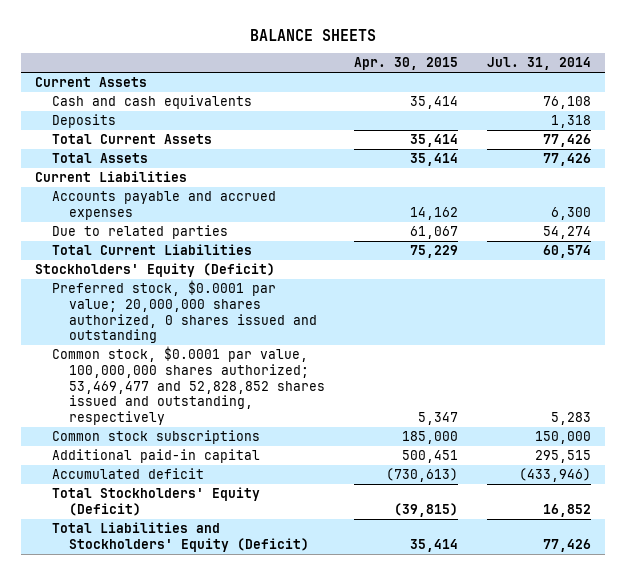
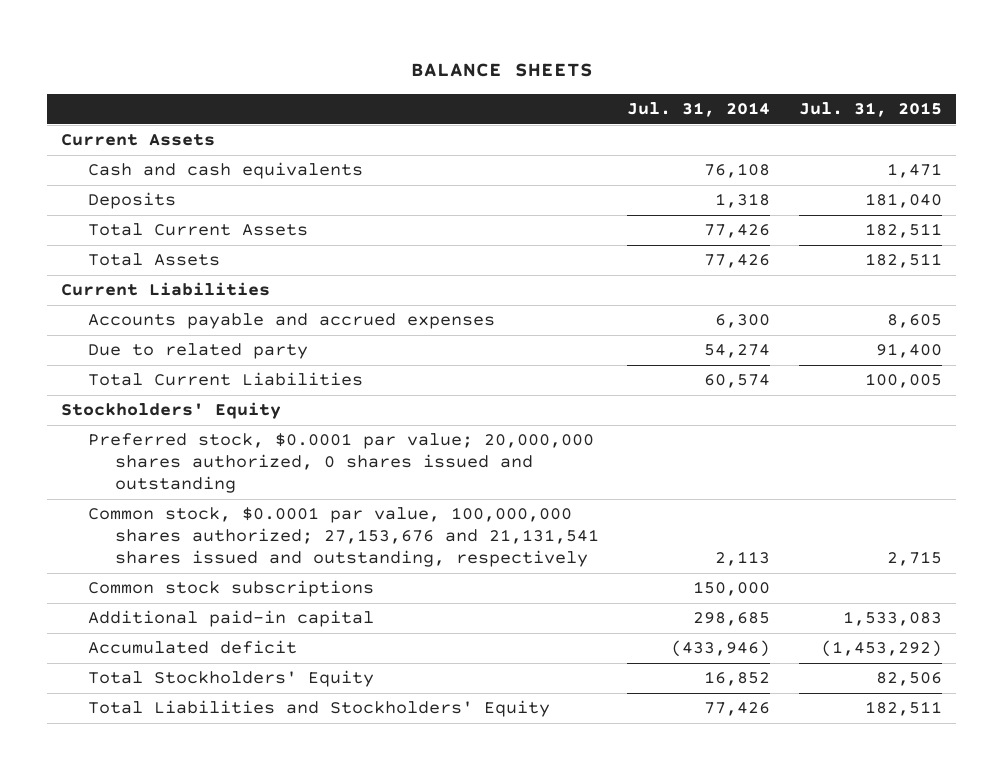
- | Apr. 30, 2015 | Jul. 31, 2014
+ | Jul. 31, 2014 | Jul. 31, 2015
- Due to related parties | 61,067 | 54,274
+ Due to related party | 54,274 | 91,400
- Stockholders' Equity (Deficit)
+ Stockholders' Equity
- Common stock, $0.0001 par value, 100,000,000 shares authorized; 53,469,477 and 52,828,852 shares issued and outstanding, respectively | 5,347 | 5,283
+ Common stock, $0.0001 par value, 100,000,000 shares authorized; 27,153,676 and 21,131,541 shares issued and outstanding, respectively | 2,113 | 2,715
- Additional paid-in capital | 500,451 | 295,515
+ Additional paid-in capital | 298,685 | 1,533,083
- Total Stockholders' Equity (Deficit) | (39,815) | 16,852
- Total Liabilities and Stockholders' Equity (Deficit) | 35,414 | 77,426
+ Total Stockholders' Equity | 16,852 | 82,506
+ Total Liabilities and Stockholders' Equity | 77,426 | 182,511

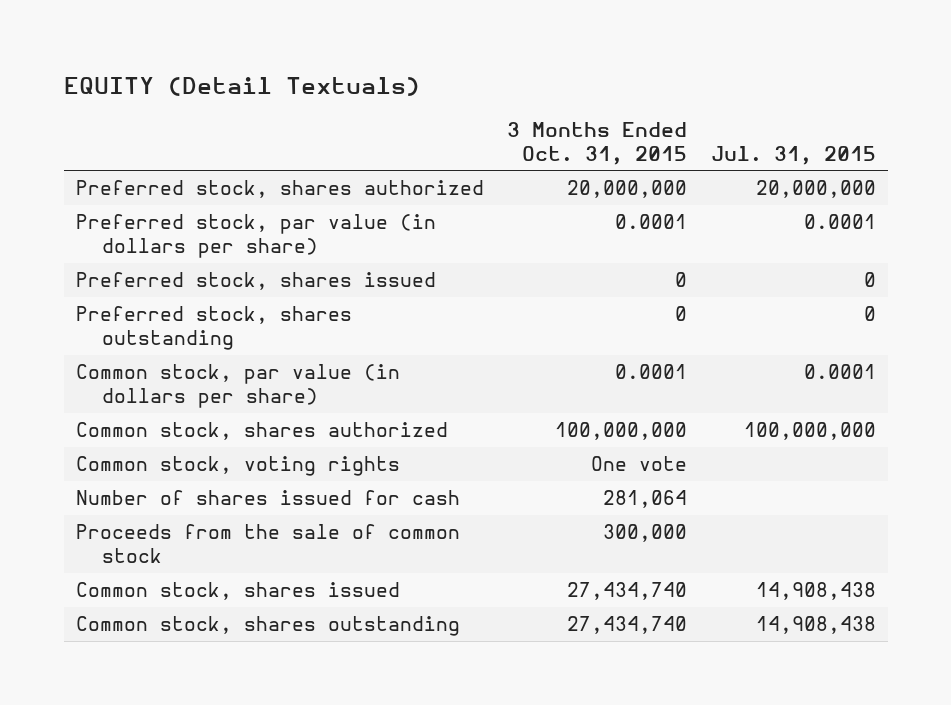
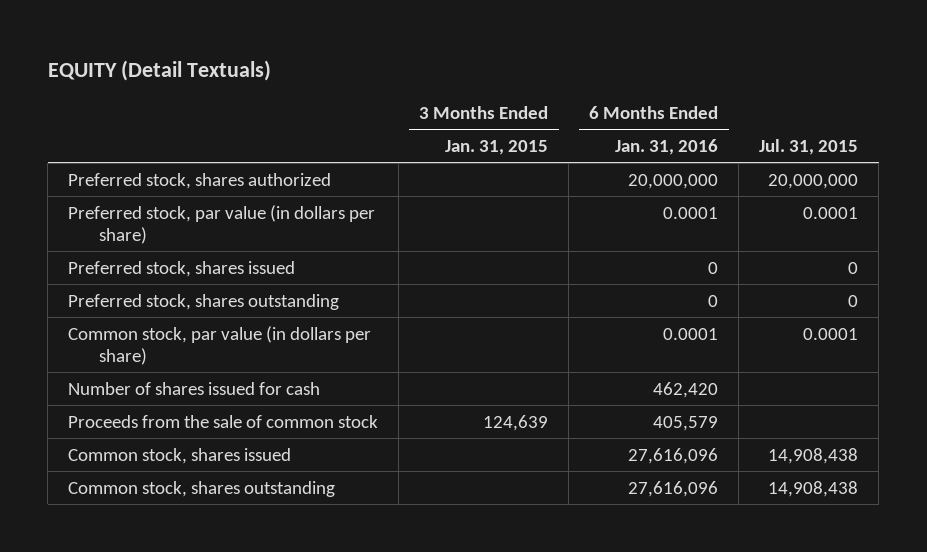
- | 3 Months Ended Oct. 31, 2015 | Jul. 31, 2015
+ | 3 Months Ended Jan. 31, 2015 | 6 Months Ended Jan. 31, 2016 | Jul. 31, 2015
- Common stock, shares authorized | 100,000,000 | 100,000,000
- Common stock, voting rights | One vote |

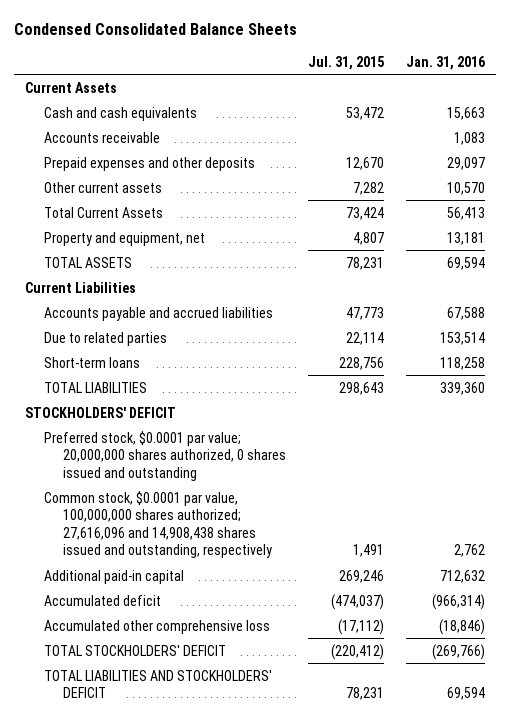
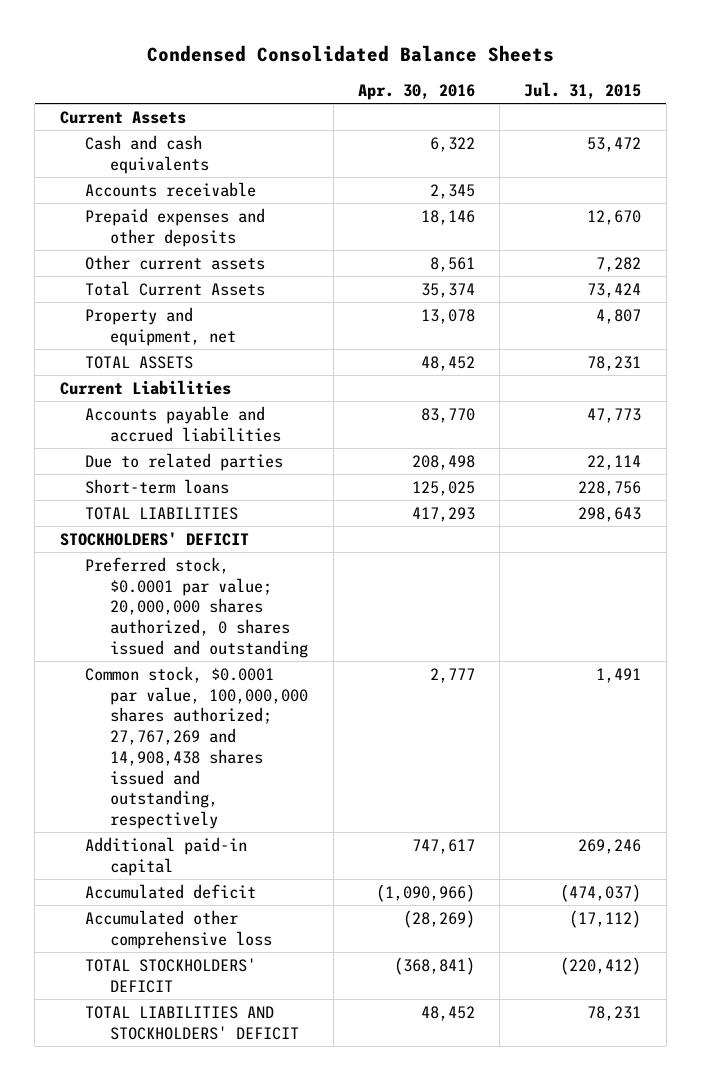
- | Jul. 31, 2015 | Jan. 31, 2016
+ | Apr. 30, 2016 | Jul. 31, 2015
- Common stock, $0.0001 par value, 100,000,000 shares authorized; 27,616,096 and 14,908,438 shares issued and outstanding, respectively | 1,491 | 2,762
+ Common stock, $0.0001 par value, 100,000,000 shares authorized; 27,767,269 and 14,908,438 shares issued and outstanding, respectively | 2,777 | 1,491

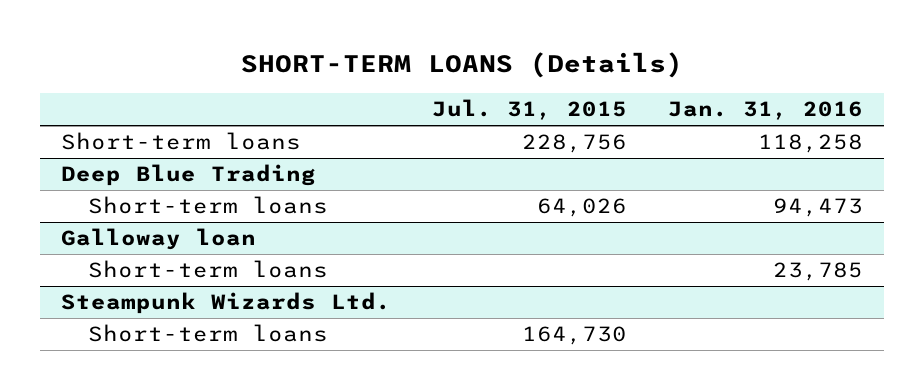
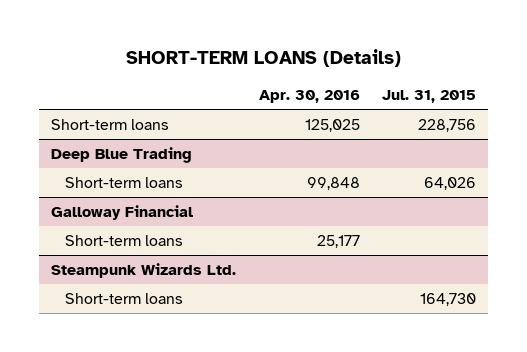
- | Jul. 31, 2015 | Jan. 31, 2016
+ | Apr. 30, 2016 | Jul. 31, 2015
- Galloway loan
+ Galloway Financial

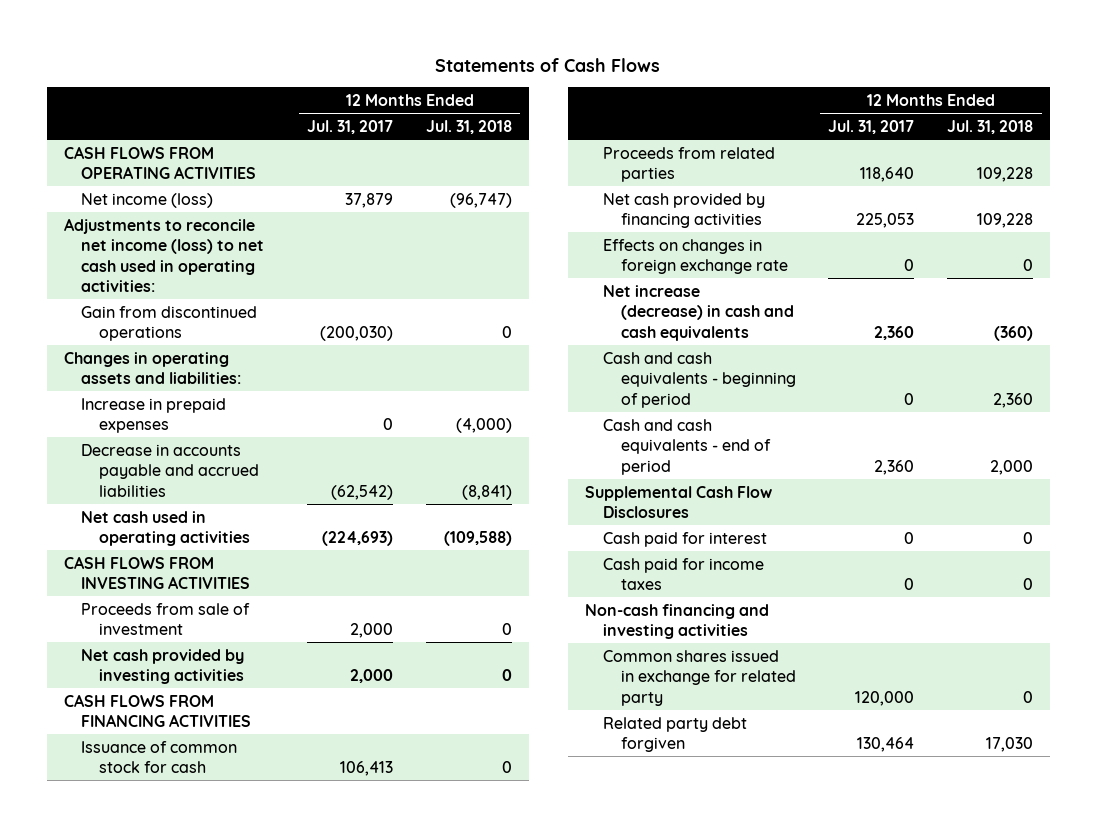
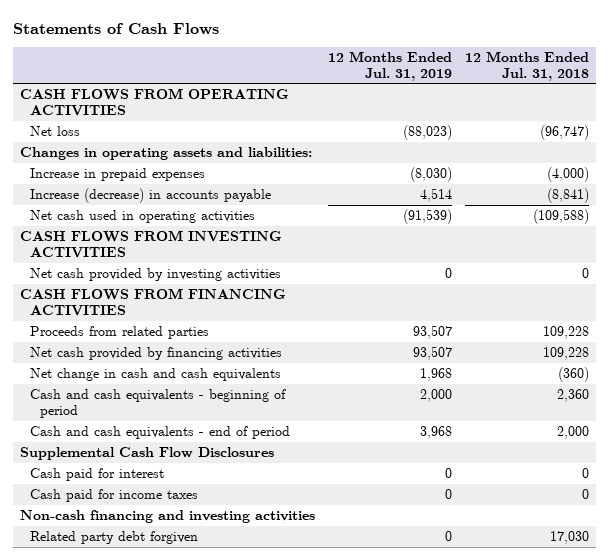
- | 12 Months Ended Jul. 31, 2017 | 12 Months Ended Jul. 31, 2018
+ | 12 Months Ended Jul. 31, 2019 | 12 Months Ended Jul. 31, 2018
- Net income (loss) | 37,879 | (96,747)
- Adjustments to reconcile net income (loss) to net cash used in operating activities:
- Gain from discontinued operations | (200,030) | 0
+ Net loss | (88,023) | (96,747)
- Decrease in accounts payable and accrued liabilities | (62,542) | (8,841)
+ Increase (decrease) in accounts payable | 4,514 | (8,841)
- Proceeds from sale of investment | 2,000 | 0
- Issuance of common stock for cash | 106,413 | 0
- Effects on changes in foreign exchange rate | 0 | 0
- Net increase (decrease) in cash and cash equivalents | 2,360 | (360)
+ Net change in cash and cash equivalents | 1,968 | (360)
- Common shares issued in exchange for related party | 120,000 | 0

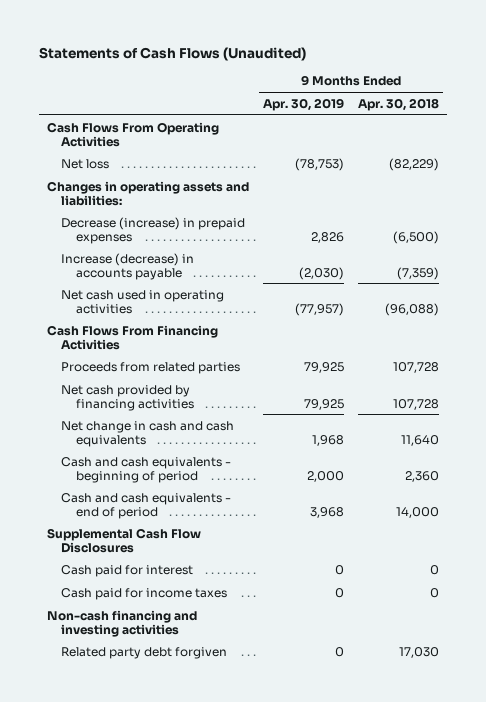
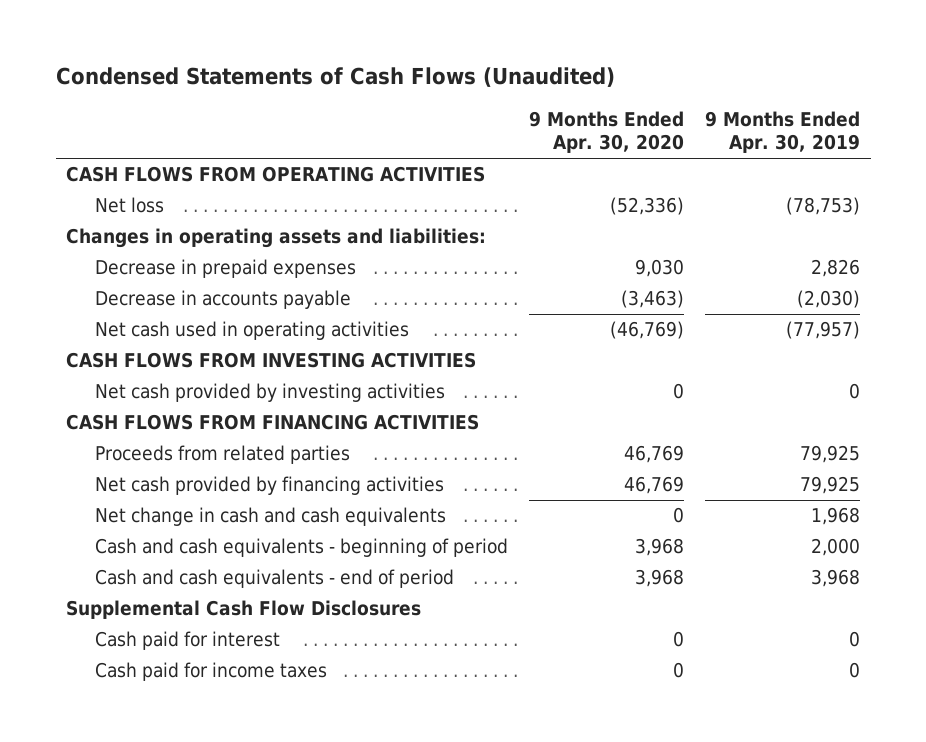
- Statements of Cash Flows (Unaudited)
+ Condensed Statements of Cash Flows (Unaudited)
- | 9 Months Ended Apr. 30, 2019 | 9 Months Ended Apr. 30, 2018
+ | 9 Months Ended Apr. 30, 2020 | 9 Months Ended Apr. 30, 2019
- Cash Flows From Operating Activities
+ CASH FLOWS FROM OPERATING ACTIVITIES
- Decrease (increase) in prepaid expenses | 2,826 | (6,500)
- Increase (decrease) in accounts payable | (2,030) | (7,359)
+ Decrease in prepaid expenses | 9,030 | 2,826
+ Decrease in accounts payable | (3,463) | (2,030)
- Cash Flows From Financing Activities
+ CASH FLOWS FROM INVESTING ACTIVITIES
+ Net cash provided by investing activities | 0 | 0
+ CASH FLOWS FROM FINANCING ACTIVITIES
- Non-cash financing and investing activities
- Related party debt forgiven | 0 | 17,030

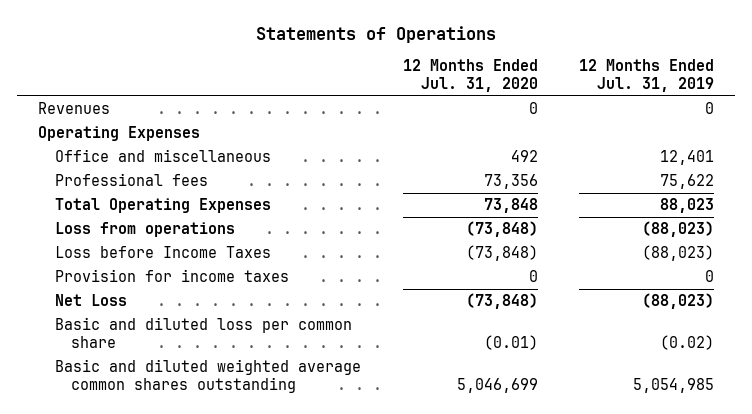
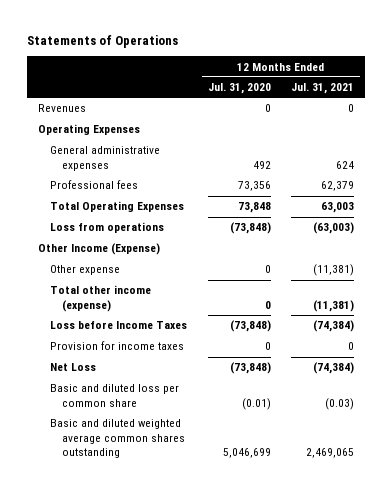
- | 12 Months Ended Jul. 31, 2020 | 12 Months Ended Jul. 31, 2019
+ | 12 Months Ended Jul. 31, 2020 | 12 Months Ended Jul. 31, 2021
- Office and miscellaneous | 492 | 12,401
+ General administrative expenses | 492 | 624
+ Other Income (Expense)
+ Other expense | 0 | (11,381)
+ Total other income (expense) | 0 | (11,381)

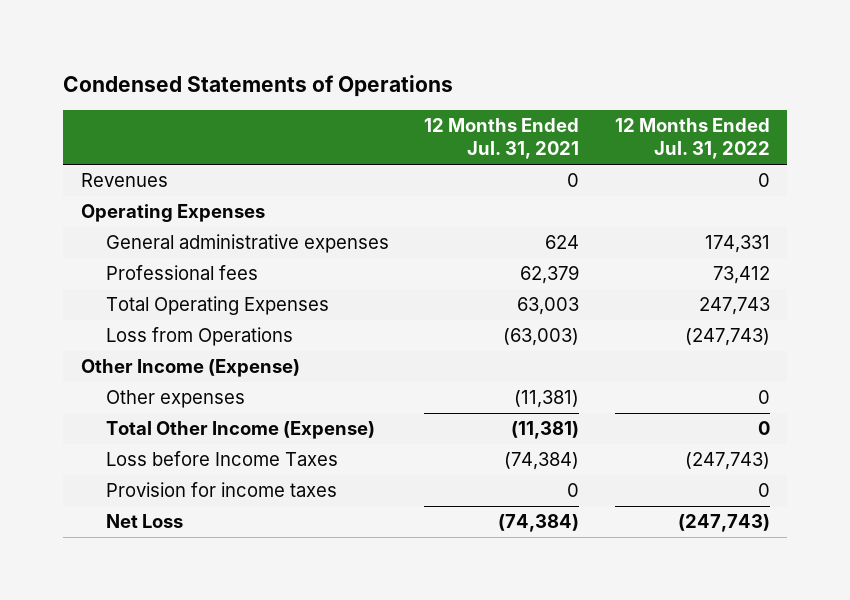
- Statements of Operations
+ Condensed Statements of Operations
- | 12 Months Ended Jul. 31, 2020 | 12 Months Ended Jul. 31, 2021
+ | 12 Months Ended Jul. 31, 2021 | 12 Months Ended Jul. 31, 2022
- Loss from operations | (73,848) | (63,003)
+ Loss from Operations | (63,003) | (247,743)
- Other expense | 0 | (11,381)
- Total other income (expense) | 0 | (11,381)
+ Other expenses | (11,381) | 0
+ Total Other Income (Expense) | (11,381) | 0
- Basic and diluted loss per common share | (0.01) | (0.03)
- Basic and diluted weighted average common shares outstanding | 5,046,699 | 2,469,065

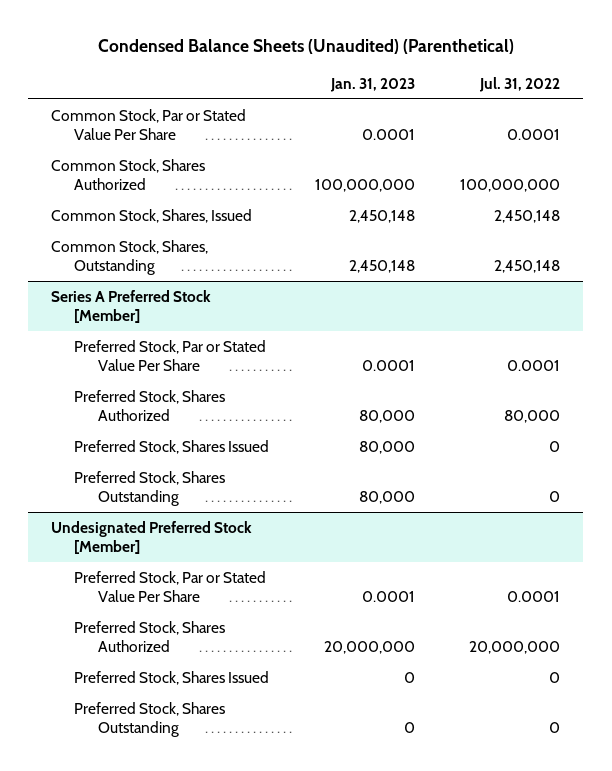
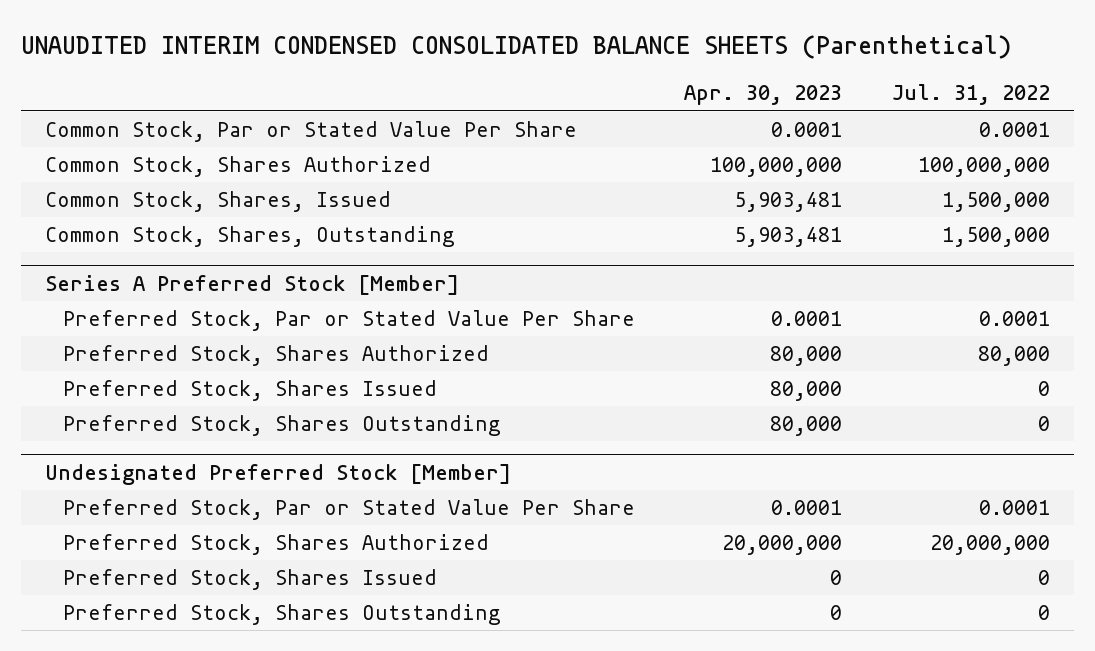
- Condensed Balance Sheets (Unaudited) (Parenthetical)
+ UNAUDITED INTERIM CONDENSED CONSOLIDATED BALANCE SHEETS (Parenthetical)
- | Jan. 31, 2023 | Jul. 31, 2022
+ | Apr. 30, 2023 | Jul. 31, 2022
- Common Stock, Shares, Issued | 2,450,148 | 2,450,148
- Common Stock, Shares, Outstanding | 2,450,148 | 2,450,148
+ Common Stock, Shares, Issued | 5,903,481 | 1,500,000
+ Common Stock, Shares, Outstanding | 5,903,481 | 1,500,000

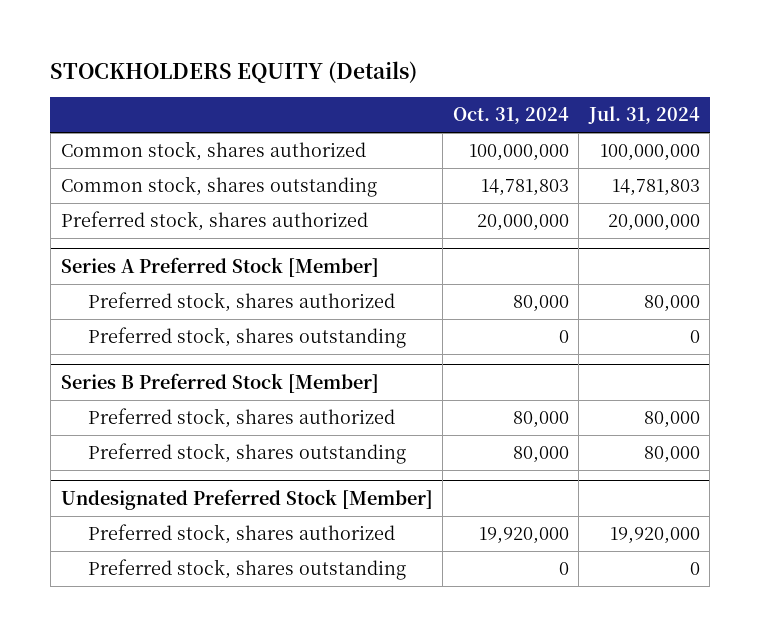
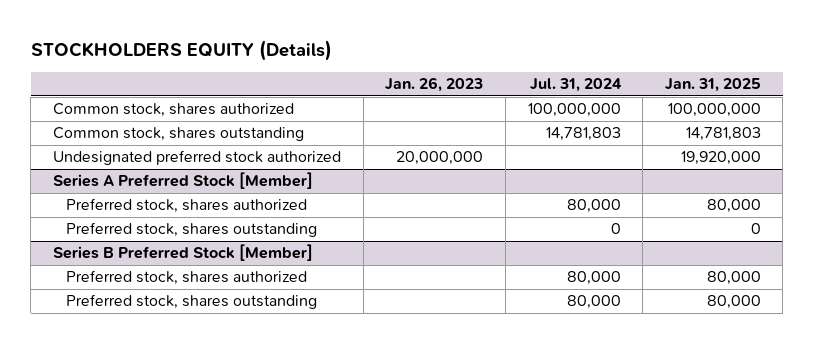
- | Oct. 31, 2024 | Jul. 31, 2024
+ | Jan. 26, 2023 | Jul. 31, 2024 | Jan. 31, 2025
- Preferred stock, shares authorized | 20,000,000 | 20,000,000
+ Undesignated preferred stock authorized | 20,000,000 | | 19,920,000
- Undesignated Preferred Stock [Member]
- Preferred stock, shares authorized | 19,920,000 | 19,920,000
- Preferred stock, shares outstanding | 0 | 0

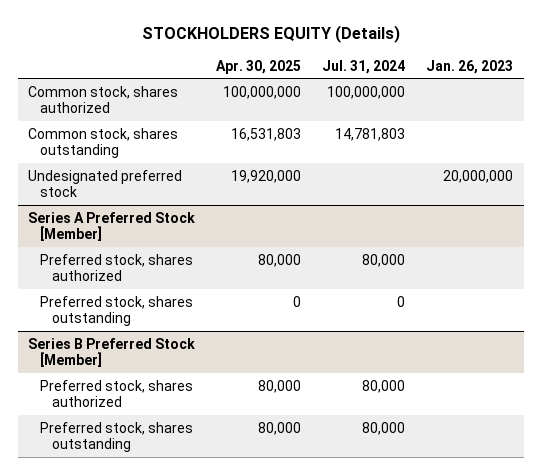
- | Jan. 26, 2023 | Jul. 31, 2024 | Jan. 31, 2025
+ | Apr. 30, 2025 | Jul. 31, 2024 | Jan. 26, 2023
- Undesignated preferred stock authorized | 20,000,000 | | 19,920,000
+ Undesignated preferred stock | 19,920,000 | | 20,000,000

